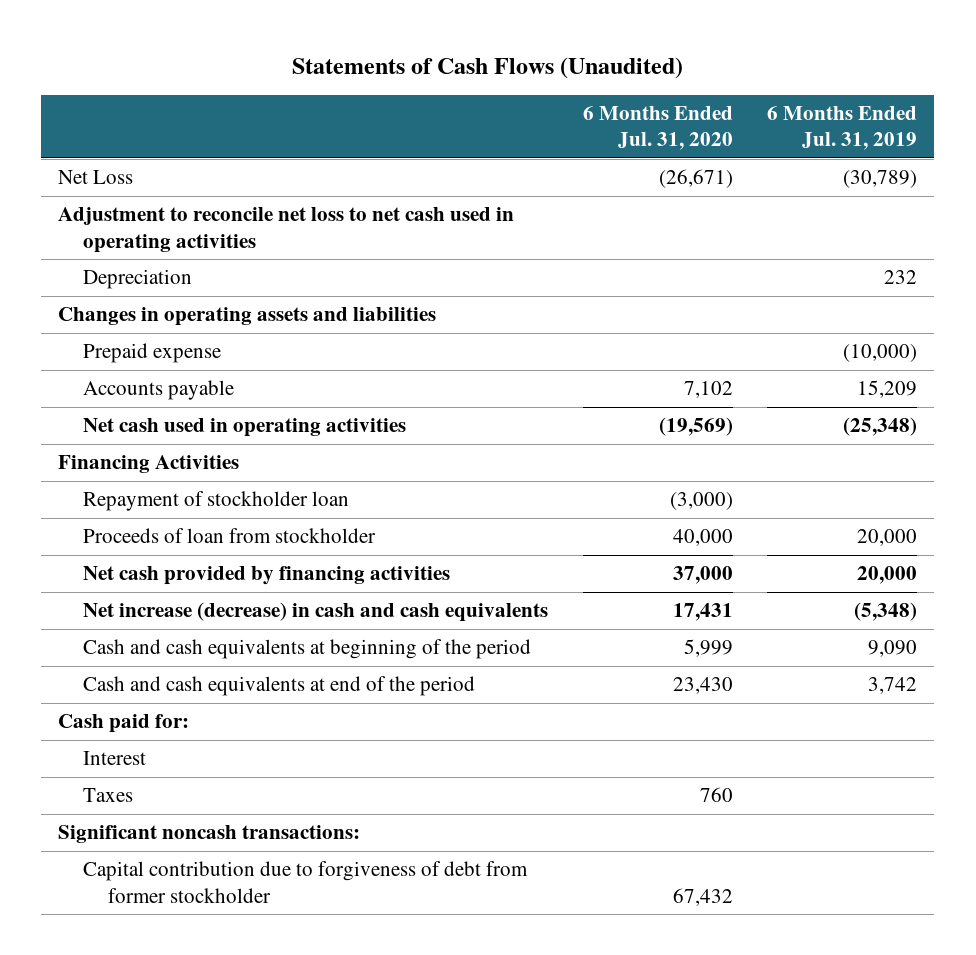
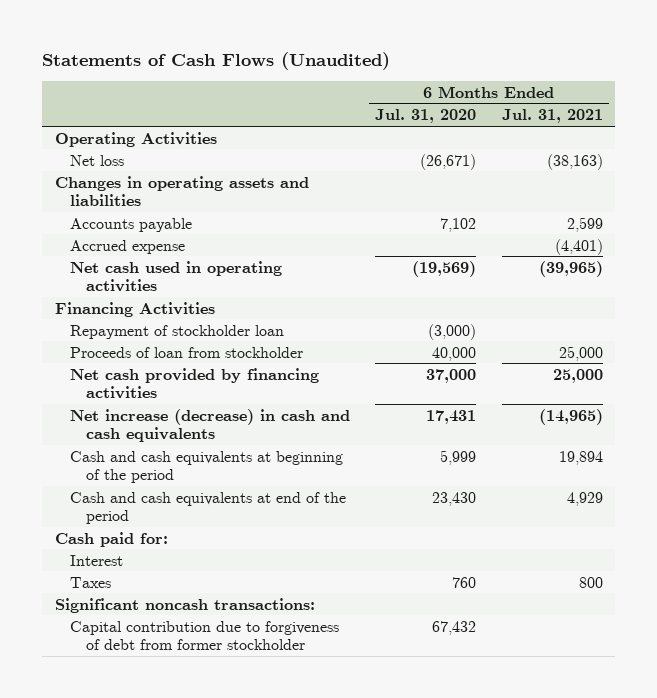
- | 6 Months Ended Jul. 31, 2020 | 6 Months Ended Jul. 31, 2019
+ | 6 Months Ended Jul. 31, 2020 | 6 Months Ended Jul. 31, 2021
- Net Loss | (26,671) | (30,789)
- Adjustment to reconcile net loss to net cash used in operating activities
- Depreciation | | 232
+ Operating Activities
+ Net loss | (26,671) | (38,163)
- Prepaid expense | | (10,000)
+ Accrued expense | | (4,401)

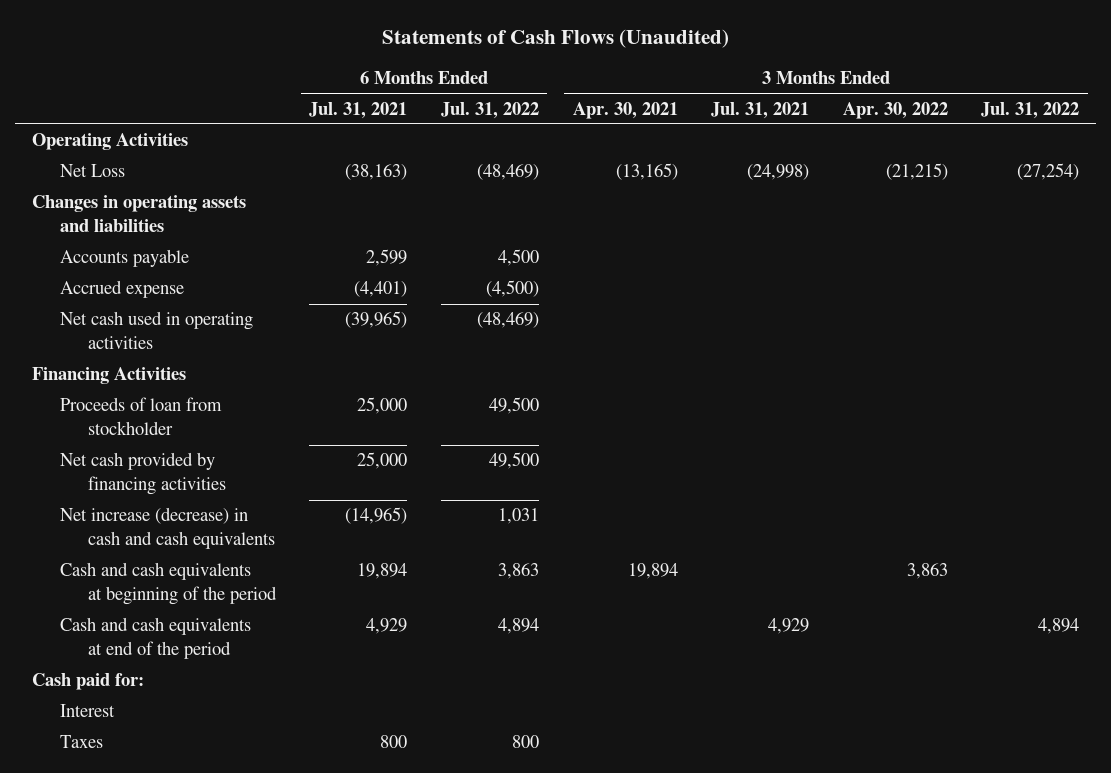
- | 6 Months Ended Jul. 31, 2020 | 6 Months Ended Jul. 31, 2021
+ | 6 Months Ended Jul. 31, 2021 | 6 Months Ended Jul. 31, 2022 | 3 Months Ended Apr. 30, 2021 | 3 Months Ended Jul. 31, 2021 | 3 Months Ended Apr. 30, 2022 | 3 Months Ended Jul. 31, 2022
- Net loss | (26,671) | (38,163)
+ Net Loss | (38,163) | (48,469) | (13,165) | (24,998) | (21,215) | (27,254)
- Repayment of stockholder loan | (3,000) |
- Significant noncash transactions:
- Capital contribution due to forgiveness of debt from former stockholder | 67,432 |

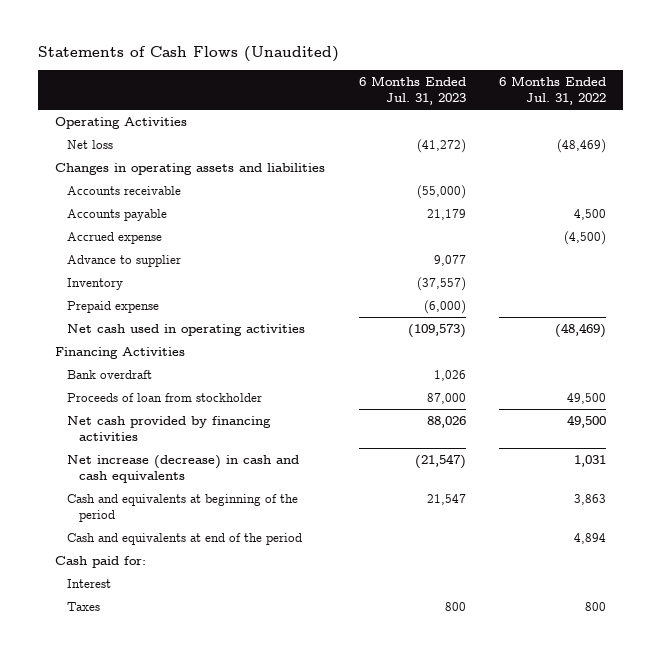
- | 6 Months Ended Jul. 31, 2021 | 6 Months Ended Jul. 31, 2022 | 3 Months Ended Apr. 30, 2021 | 3 Months Ended Jul. 31, 2021 | 3 Months Ended Apr. 30, 2022 | 3 Months Ended Jul. 31, 2022
+ | 6 Months Ended Jul. 31, 2023 | 6 Months Ended Jul. 31, 2022
- Net Loss | (38,163) | (48,469) | (13,165) | (24,998) | (21,215) | (27,254)
+ Net loss | (41,272) | (48,469)
+ Accounts receivable | (55,000) |
+ Advance to supplier | 9,077 |
+ Inventory | (37,557) |
+ Prepaid expense | (6,000) |
+ Bank overdraft | 1,026 |
- Cash and cash equivalents at beginning of the period | 19,894 | 3,863 | 19,894 | | 3,863 |
- Cash and cash equivalents at end of the period | 4,929 | 4,894 | | 4,929 | | 4,894
+ Cash and equivalents at beginning of the period | 21,547 | 3,863
+ Cash and equivalents at end of the period | | 4,894

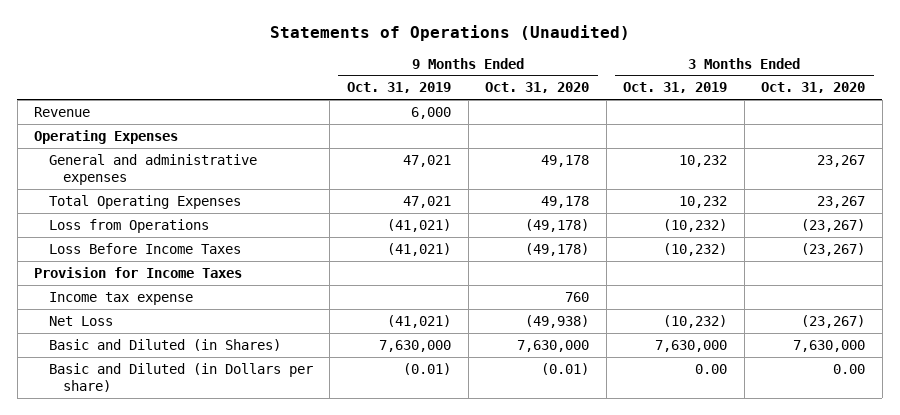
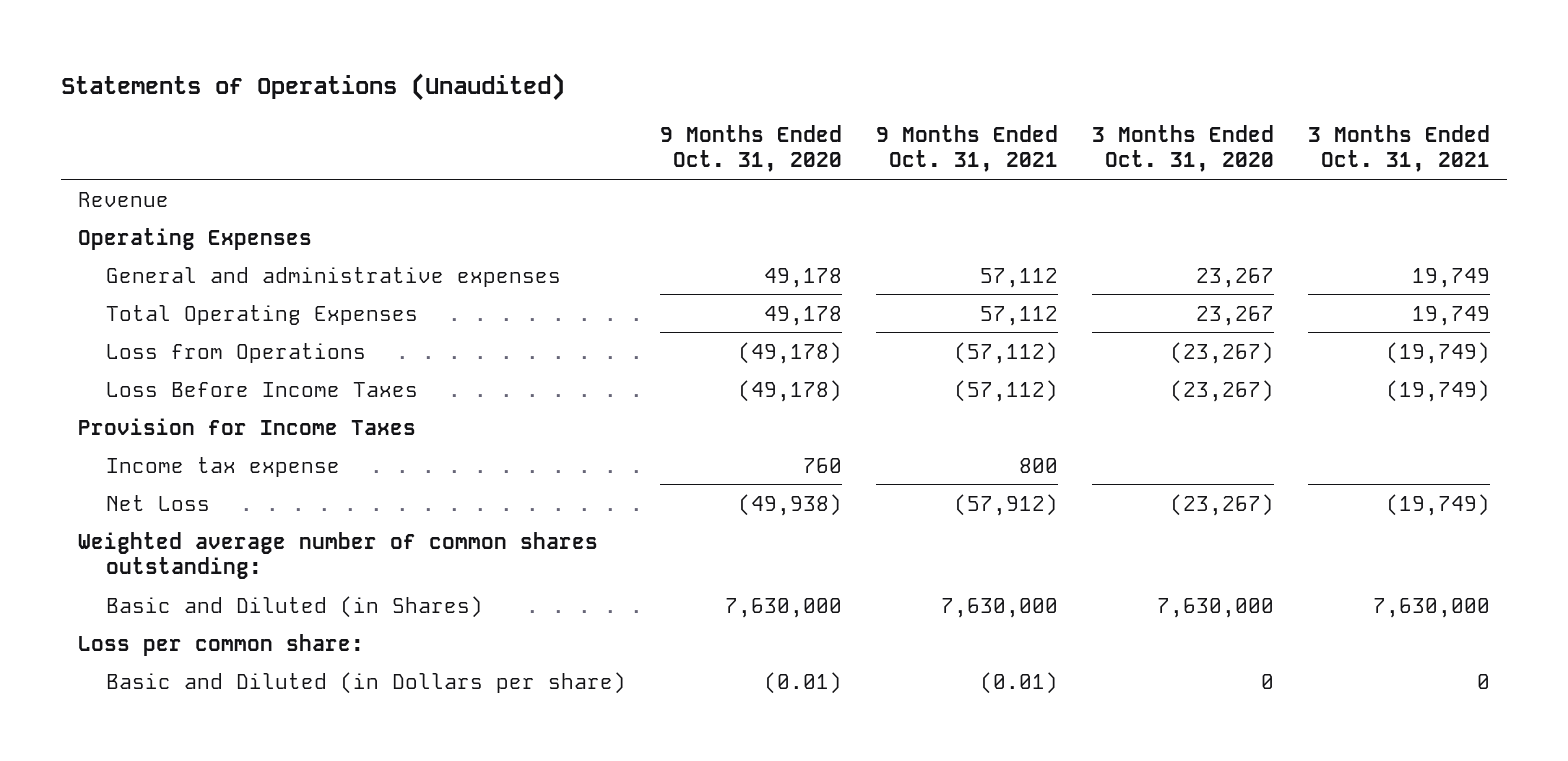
- | 9 Months Ended Oct. 31, 2019 | 9 Months Ended Oct. 31, 2020 | 3 Months Ended Oct. 31, 2019 | 3 Months Ended Oct. 31, 2020
+ | 9 Months Ended Oct. 31, 2020 | 9 Months Ended Oct. 31, 2021 | 3 Months Ended Oct. 31, 2020 | 3 Months Ended Oct. 31, 2021
+ Weighted average number of common shares outstanding:
- Basic and Diluted (in Dollars per share) | (0.01) | (0.01) | 0.00 | 0.00
+ Loss per common share:
+ Basic and Diluted (in Dollars per share) | (0.01) | (0.01) | 0 | 0

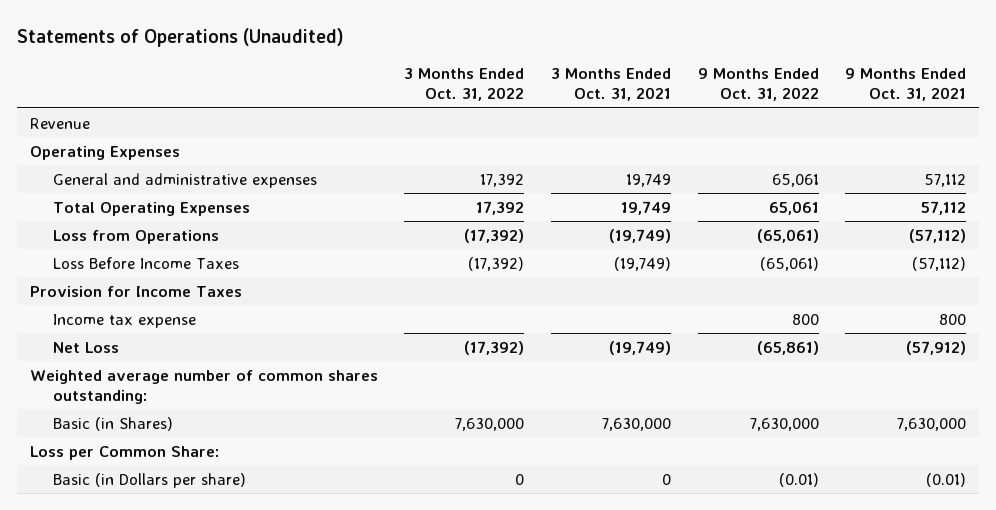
- | 9 Months Ended Oct. 31, 2020 | 9 Months Ended Oct. 31, 2021 | 3 Months Ended Oct. 31, 2020 | 3 Months Ended Oct. 31, 2021
+ | 3 Months Ended Oct. 31, 2022 | 3 Months Ended Oct. 31, 2021 | 9 Months Ended Oct. 31, 2022 | 9 Months Ended Oct. 31, 2021
- Basic and Diluted (in Shares) | 7,630,000 | 7,630,000 | 7,630,000 | 7,630,000
- Loss per common share:
- Basic and Diluted (in Dollars per share) | (0.01) | (0.01) | 0 | 0
+ Basic (in Shares) | 7,630,000 | 7,630,000 | 7,630,000 | 7,630,000
+ Loss per Common Share:
+ Basic (in Dollars per share) | 0 | 0 | (0.01) | (0.01)

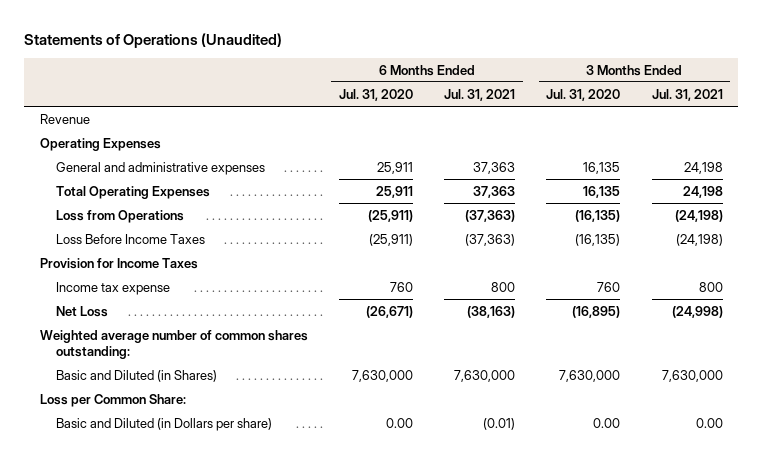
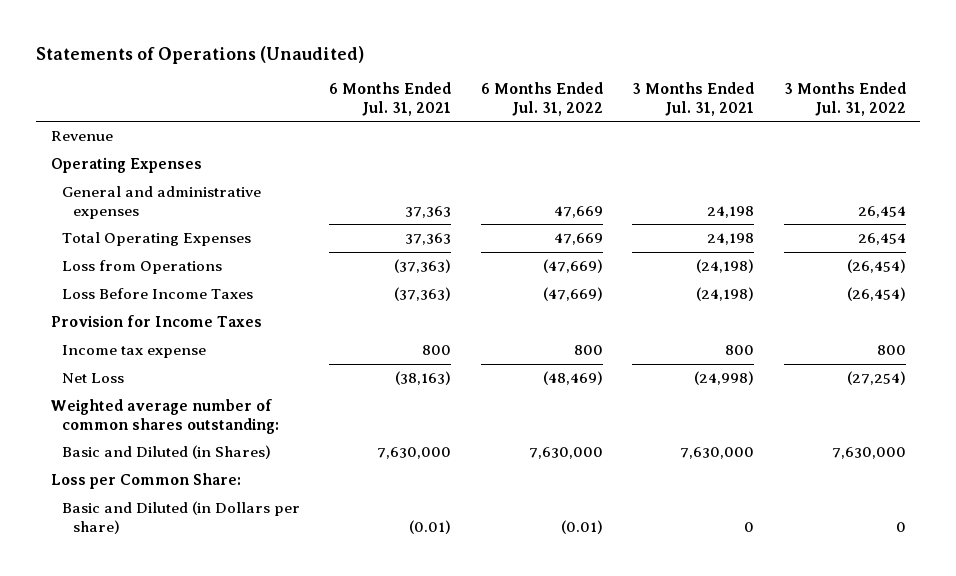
- | 6 Months Ended Jul. 31, 2020 | 6 Months Ended Jul. 31, 2021 | 3 Months Ended Jul. 31, 2020 | 3 Months Ended Jul. 31, 2021
+ | 6 Months Ended Jul. 31, 2021 | 6 Months Ended Jul. 31, 2022 | 3 Months Ended Jul. 31, 2021 | 3 Months Ended Jul. 31, 2022
- Basic and Diluted (in Dollars per share) | 0.00 | (0.01) | 0.00 | 0.00
+ Basic and Diluted (in Dollars per share) | (0.01) | (0.01) | 0 | 0

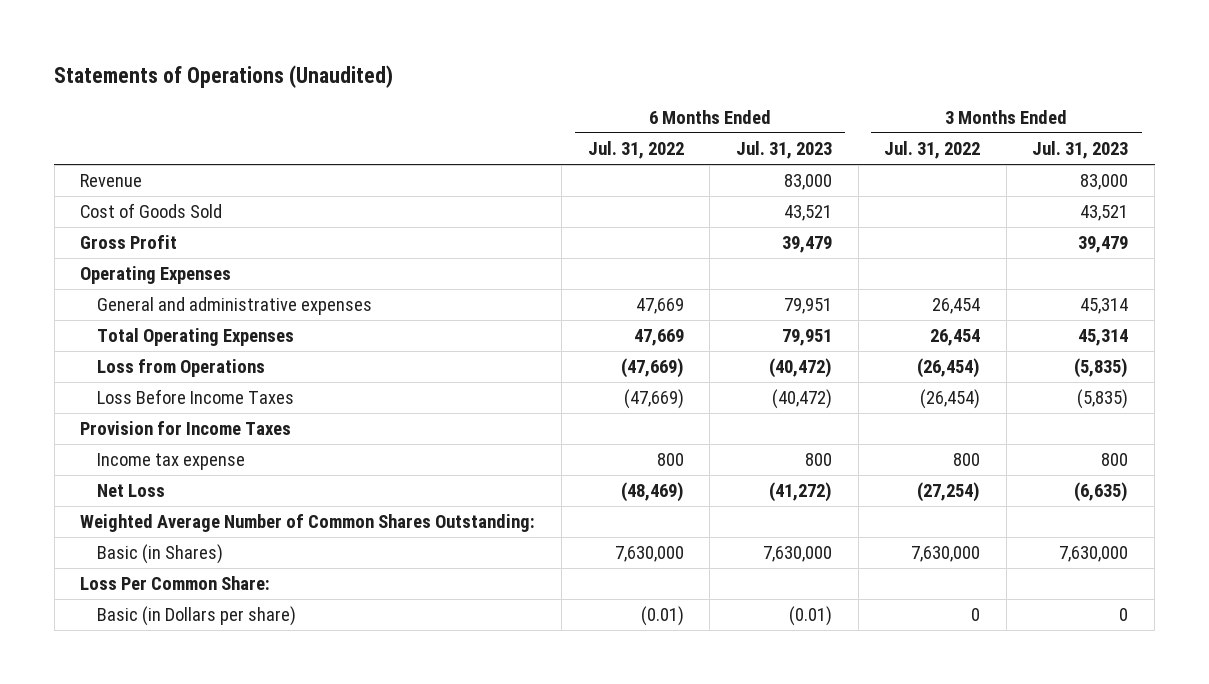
- | 6 Months Ended Jul. 31, 2021 | 6 Months Ended Jul. 31, 2022 | 3 Months Ended Jul. 31, 2021 | 3 Months Ended Jul. 31, 2022
+ | 6 Months Ended Jul. 31, 2022 | 6 Months Ended Jul. 31, 2023 | 3 Months Ended Jul. 31, 2022 | 3 Months Ended Jul. 31, 2023
+ Cost of Goods Sold | | 43,521 | | 43,521
+ Gross Profit | | 39,479 | | 39,479
- Weighted average number of common shares outstanding:
- Basic and Diluted (in Shares) | 7,630,000 | 7,630,000 | 7,630,000 | 7,630,000
- Loss per Common Share:
- Basic and Diluted (in Dollars per share) | (0.01) | (0.01) | 0 | 0
+ Weighted Average Number of Common Shares Outstanding:
+ Basic (in Shares) | 7,630,000 | 7,630,000 | 7,630,000 | 7,630,000
+ Loss Per Common Share:
+ Basic (in Dollars per share) | (0.01) | (0.01) | 0 | 0

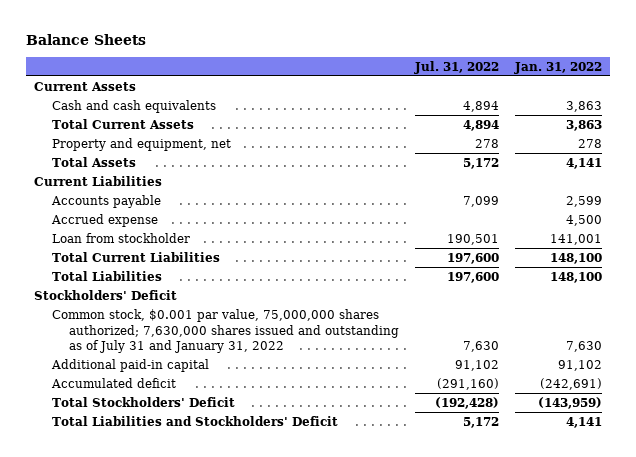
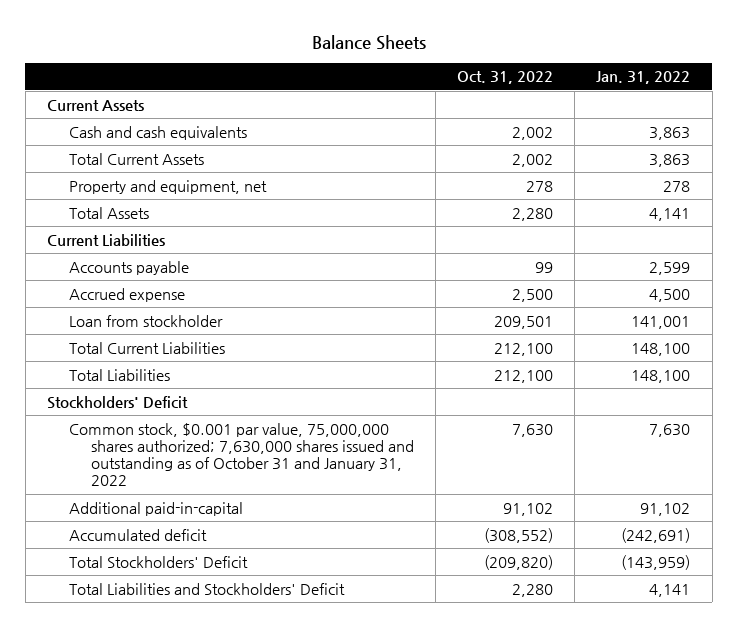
- | Jul. 31, 2022 | Jan. 31, 2022
+ | Oct. 31, 2022 | Jan. 31, 2022
- Common stock, $0.001 par value, 75,000,000 shares authorized; 7,630,000 shares issued and outstanding as of July 31 and January 31, 2022 | 7,630 | 7,630
- Additional paid-in capital | 91,102 | 91,102
+ Common stock, $0.001 par value, 75,000,000 shares authorized; 7,630,000 shares issued and outstanding as of October 31 and January 31, 2022 | 7,630 | 7,630
+ Additional paid-in-capital | 91,102 | 91,102

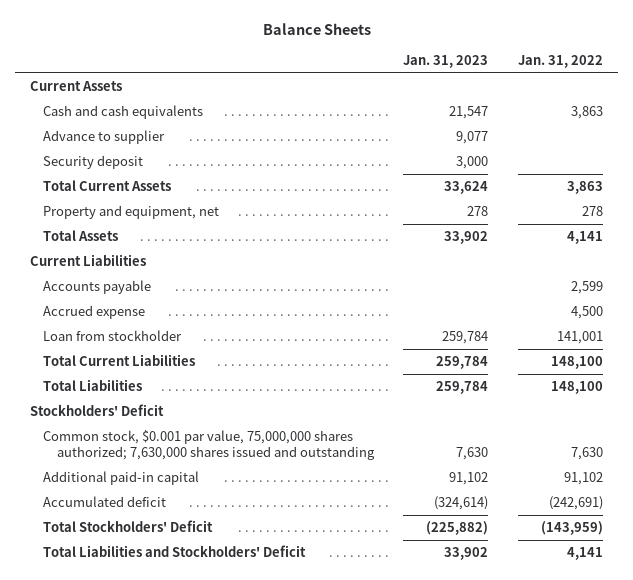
- | Oct. 31, 2022 | Jan. 31, 2022
+ | Jan. 31, 2023 | Jan. 31, 2022
+ Advance to supplier | 9,077 |
+ Security deposit | 3,000 |
- Common stock, $0.001 par value, 75,000,000 shares authorized; 7,630,000 shares issued and outstanding as of October 31 and January 31, 2022 | 7,630 | 7,630
- Additional paid-in-capital | 91,102 | 91,102
+ Common stock, $0.001 par value, 75,000,000 shares authorized; 7,630,000 shares issued and outstanding | 7,630 | 7,630
+ Additional paid-in capital | 91,102 | 91,102

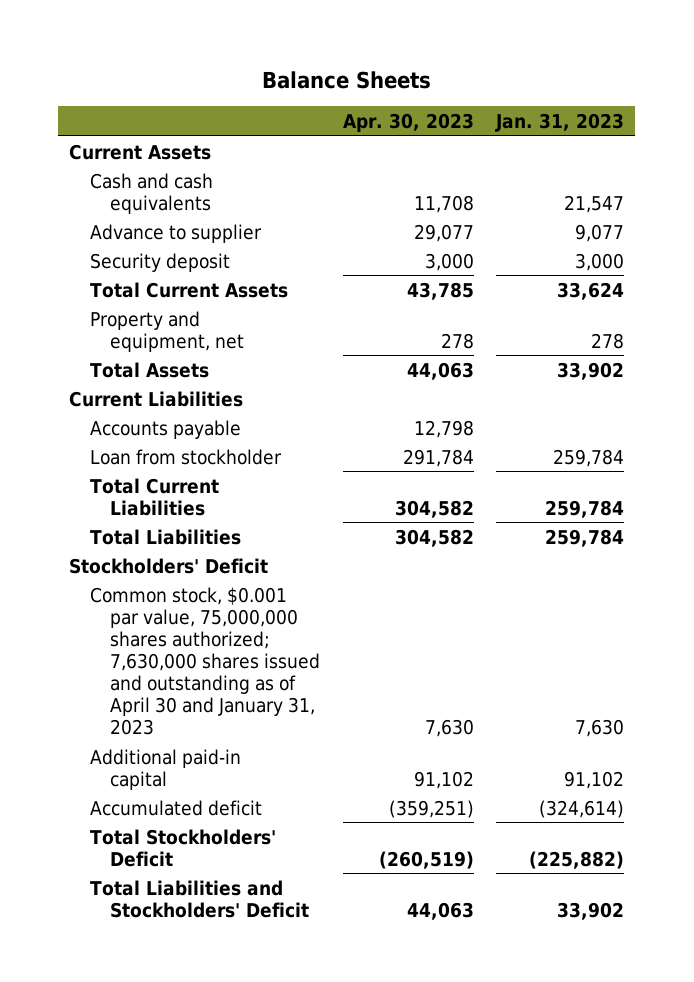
- | Jan. 31, 2023 | Jan. 31, 2022
+ | Apr. 30, 2023 | Jan. 31, 2023
- Accrued expense | | 4,500
- Common stock, $0.001 par value, 75,000,000 shares authorized; 7,630,000 shares issued and outstanding | 7,630 | 7,630
+ Common stock, $0.001 par value, 75,000,000 shares authorized; 7,630,000 shares issued and outstanding as of April 30 and January 31, 2023 | 7,630 | 7,630

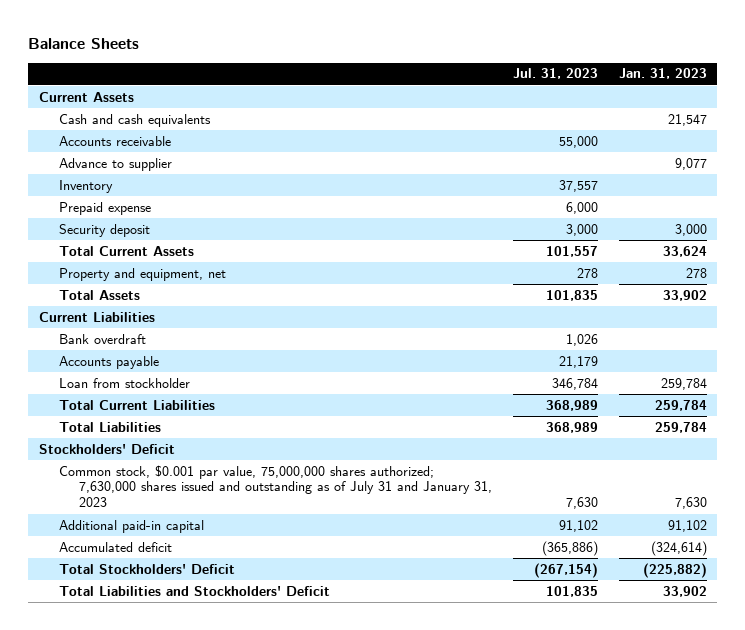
- | Apr. 30, 2023 | Jan. 31, 2023
+ | Jul. 31, 2023 | Jan. 31, 2023
+ Accounts receivable | 55,000 |
+ Inventory | 37,557 |
+ Prepaid expense | 6,000 |
+ Bank overdraft | 1,026 |
- Common stock, $0.001 par value, 75,000,000 shares authorized; 7,630,000 shares issued and outstanding as of April 30 and January 31, 2023 | 7,630 | 7,630
+ Common stock, $0.001 par value, 75,000,000 shares authorized; 7,630,000 shares issued and outstanding as of July 31 and January 31, 2023 | 7,630 | 7,630

